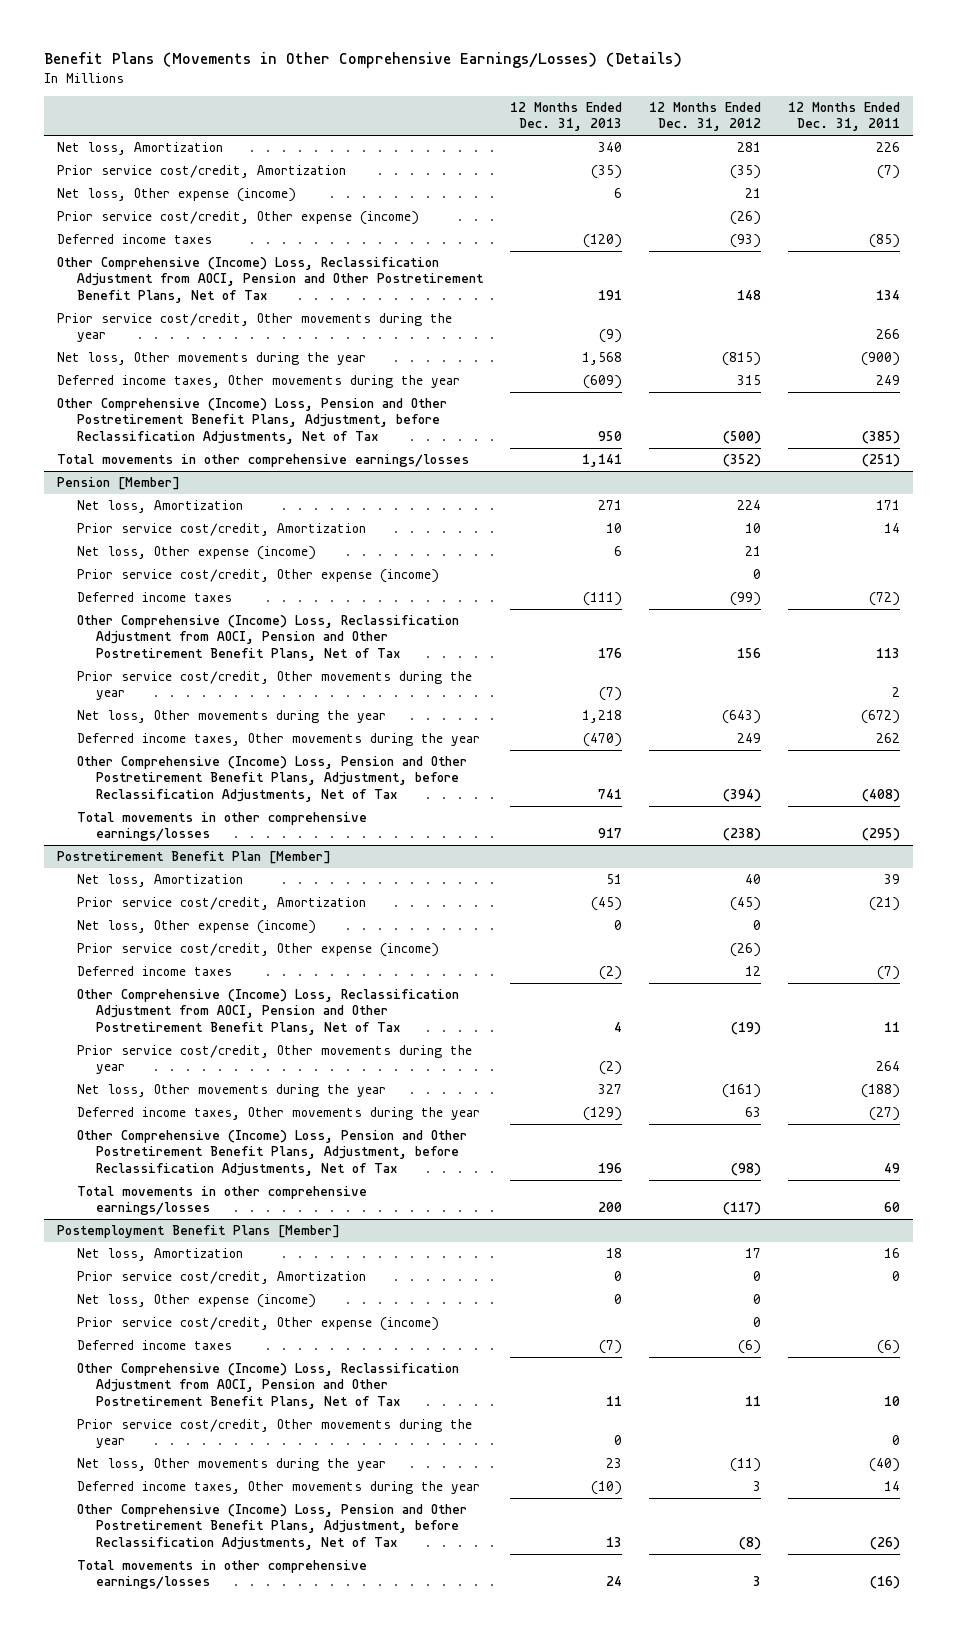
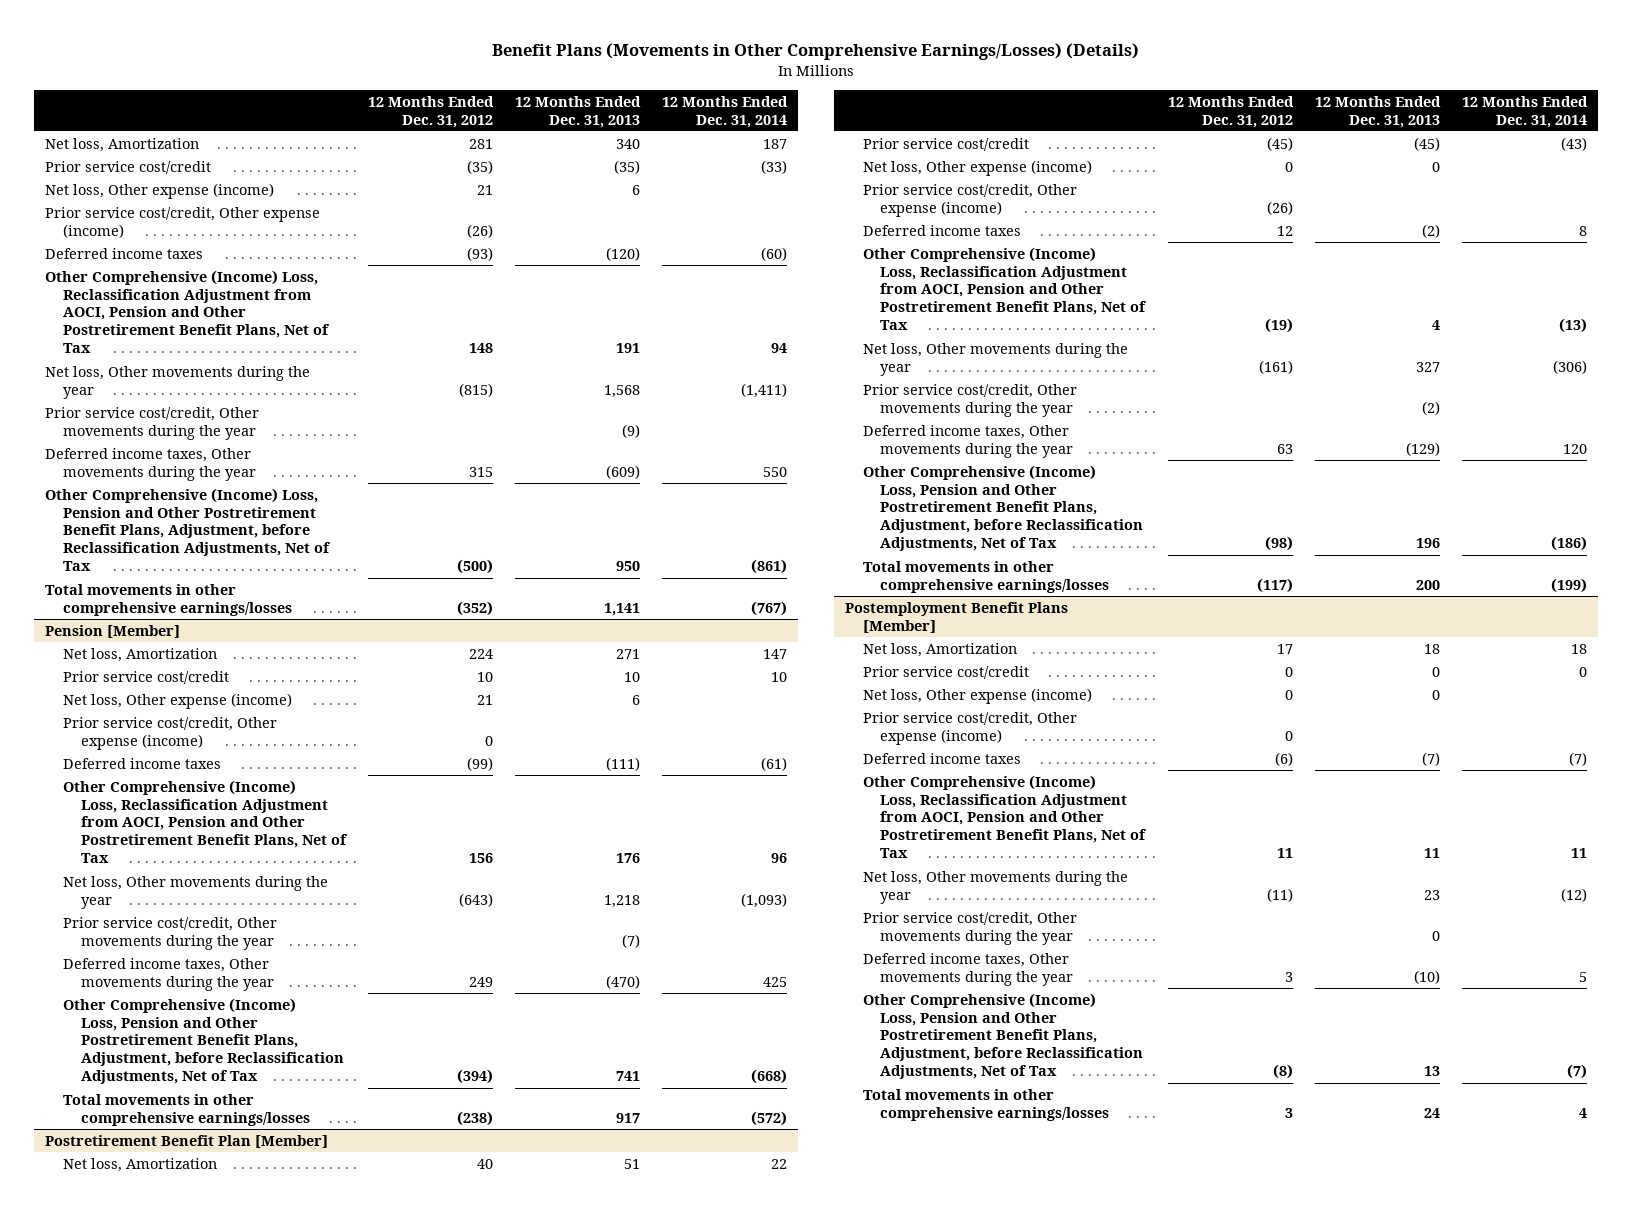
- | 12 Months Ended Dec. 31, 2013 | 12 Months Ended Dec. 31, 2012 | 12 Months Ended Dec. 31, 2011
+ | 12 Months Ended Dec. 31, 2012 | 12 Months Ended Dec. 31, 2013 | 12 Months Ended Dec. 31, 2014
- Prior service cost/credit, Amortization | (35) | (35) | (7)
+ Prior service cost/credit | (35) | (35) | (33)
moved down: Prior service cost/credit, Other movements during the year | | (9) |
@ Pension [Member]
- Prior service cost/credit, Amortization | 10 | 10 | 14
+ Prior service cost/credit | 10 | 10 | 10
moved down: Prior service cost/credit, Other movements during the year | | (7) |
@ Postretirement Benefit Plan [Member]
- Prior service cost/credit, Amortization | (45) | (45) | (21)
+ Prior service cost/credit | (45) | (45) | (43)
moved down: Prior service cost/credit, Other movements during the year | | (2) |
@ Postemployment Benefit Plans [Member]
- Prior service cost/credit, Amortization | 0 | 0 | 0
+ Prior service cost/credit | 0 | 0 | 0
moved down: Prior service cost/credit, Other movements during the year | | 0 |

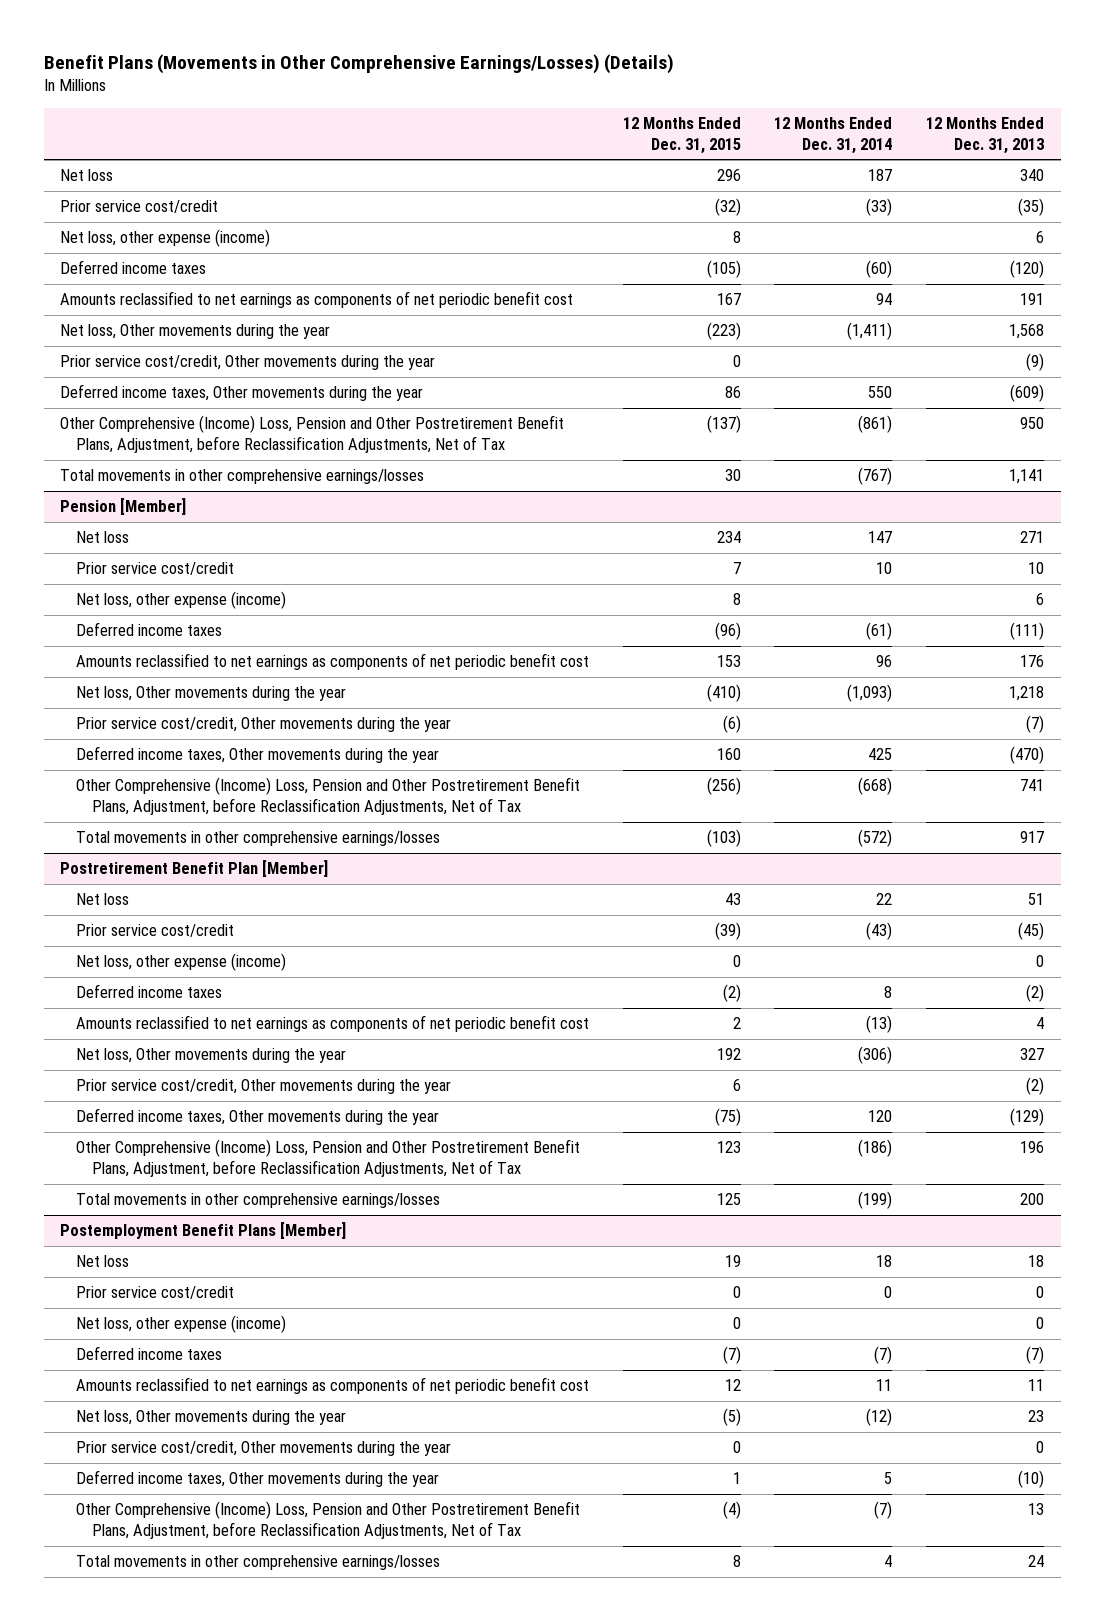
- | 12 Months Ended Dec. 31, 2012 | 12 Months Ended Dec. 31, 2013 | 12 Months Ended Dec. 31, 2014
+ | 12 Months Ended Dec. 31, 2015 | 12 Months Ended Dec. 31, 2014 | 12 Months Ended Dec. 31, 2013
- Net loss, Amortization | 281 | 340 | 187
+ Net loss | 296 | 187 | 340
- Net loss, Other expense (income) | 21 | 6 |
- Prior service cost/credit, Other expense (income) | (26) | |
+ Net loss, other expense (income) | 8 | | 6
- Other Comprehensive (Income) Loss, Reclassification Adjustment from AOCI, Pension and Other Postretirement Benefit Plans, Net of Tax | 148 | 191 | 94
+ Amounts reclassified to net earnings as components of net periodic benefit cost | 167 | 94 | 191
@ Pension [Member]
- Net loss, Amortization | 224 | 271 | 147
+ Net loss | 234 | 147 | 271
- Net loss, Other expense (income) | 21 | 6 |
- Prior service cost/credit, Other expense (income) | 0 | |
+ Net loss, other expense (income) | 8 | | 6
- Other Comprehensive (Income) Loss, Reclassification Adjustment from AOCI, Pension and Other Postretirement Benefit Plans, Net of Tax | 156 | 176 | 96
+ Amounts reclassified to net earnings as components of net periodic benefit cost | 153 | 96 | 176
@ Postretirement Benefit Plan [Member]
- Net loss, Amortization | 40 | 51 | 22
+ Net loss | 43 | 22 | 51
- Net loss, Other expense (income) | 0 | 0 |
- Prior service cost/credit, Other expense (income) | (26) | |
+ Net loss, other expense (income) | 0 | | 0
- Other Comprehensive (Income) Loss, Reclassification Adjustment from AOCI, Pension and Other Postretirement Benefit Plans, Net of Tax | (19) | 4 | (13)
+ Amounts reclassified to net earnings as components of net periodic benefit cost | 2 | (13) | 4
@ Postemployment Benefit Plans [Member]
- Net loss, Amortization | 17 | 18 | 18
+ Net loss | 19 | 18 | 18
- Net loss, Other expense (income) | 0 | 0 |
- Prior service cost/credit, Other expense (income) | 0 | |
+ Net loss, other expense (income) | 0 | | 0
- Other Comprehensive (Income) Loss, Reclassification Adjustment from AOCI, Pension and Other Postretirement Benefit Plans, Net of Tax | 11 | 11 | 11
+ Amounts reclassified to net earnings as components of net periodic benefit cost | 12 | 11 | 11

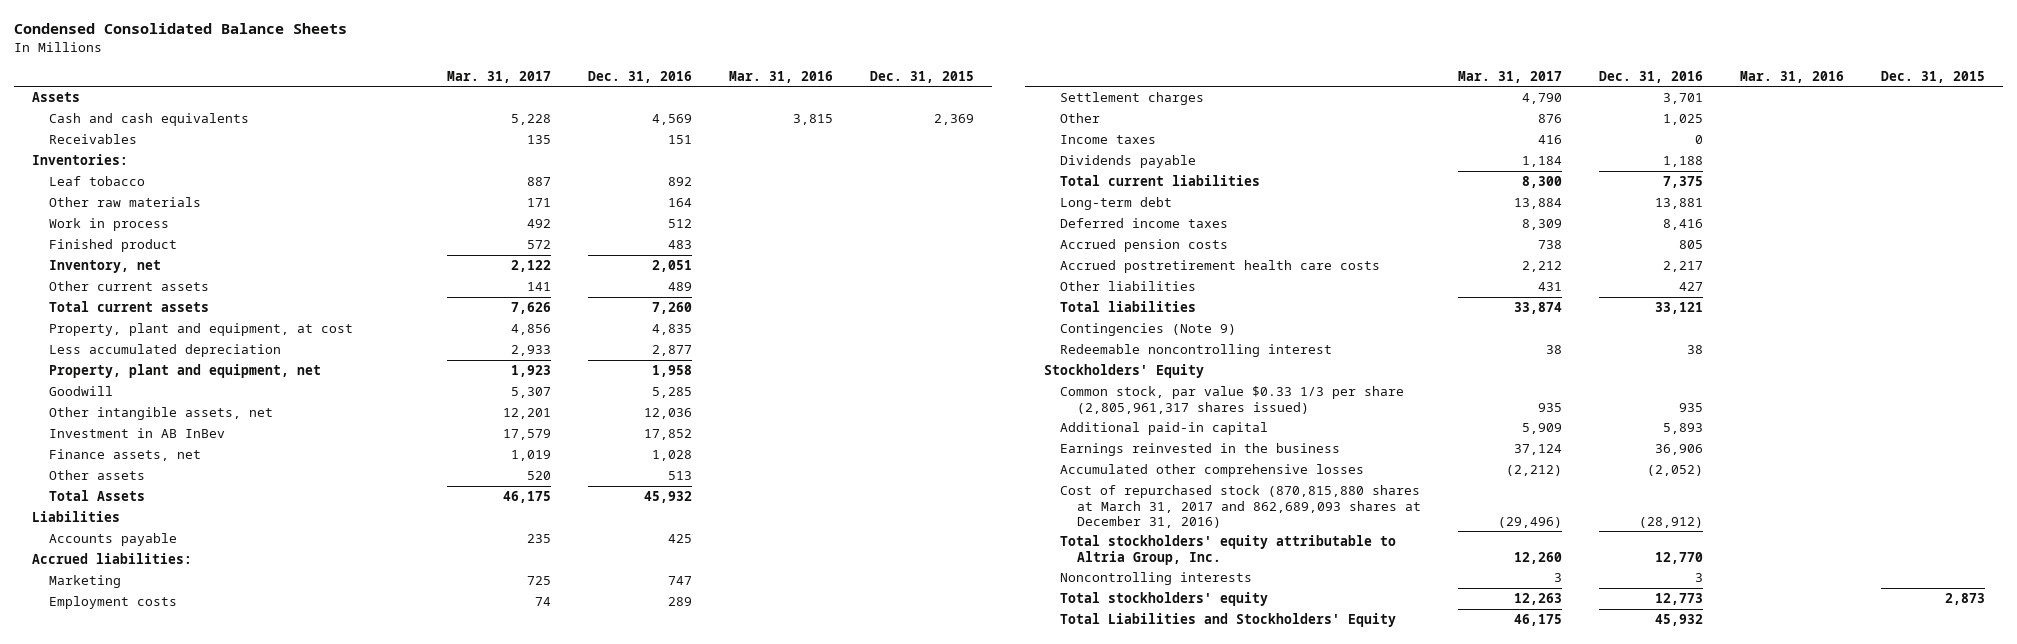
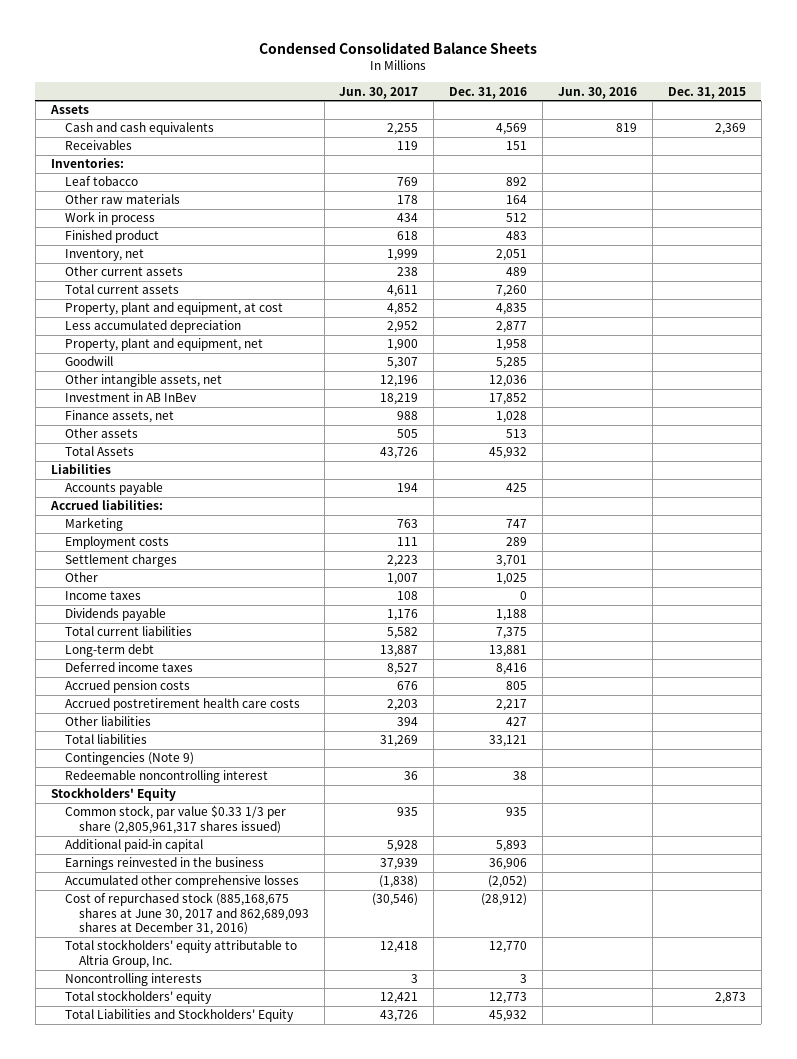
- | Mar. 31, 2017 | Dec. 31, 2016 | Mar. 31, 2016 | Dec. 31, 2015
+ | Jun. 30, 2017 | Dec. 31, 2016 | Jun. 30, 2016 | Dec. 31, 2015
- Cost of repurchased stock (870,815,880 shares at March 31, 2017 and 862,689,093 shares at December 31, 2016) | (29,496) | (28,912) | |
+ Cost of repurchased stock (885,168,675 shares at June 30, 2017 and 862,689,093 shares at December 31, 2016) | (30,546) | (28,912) | |

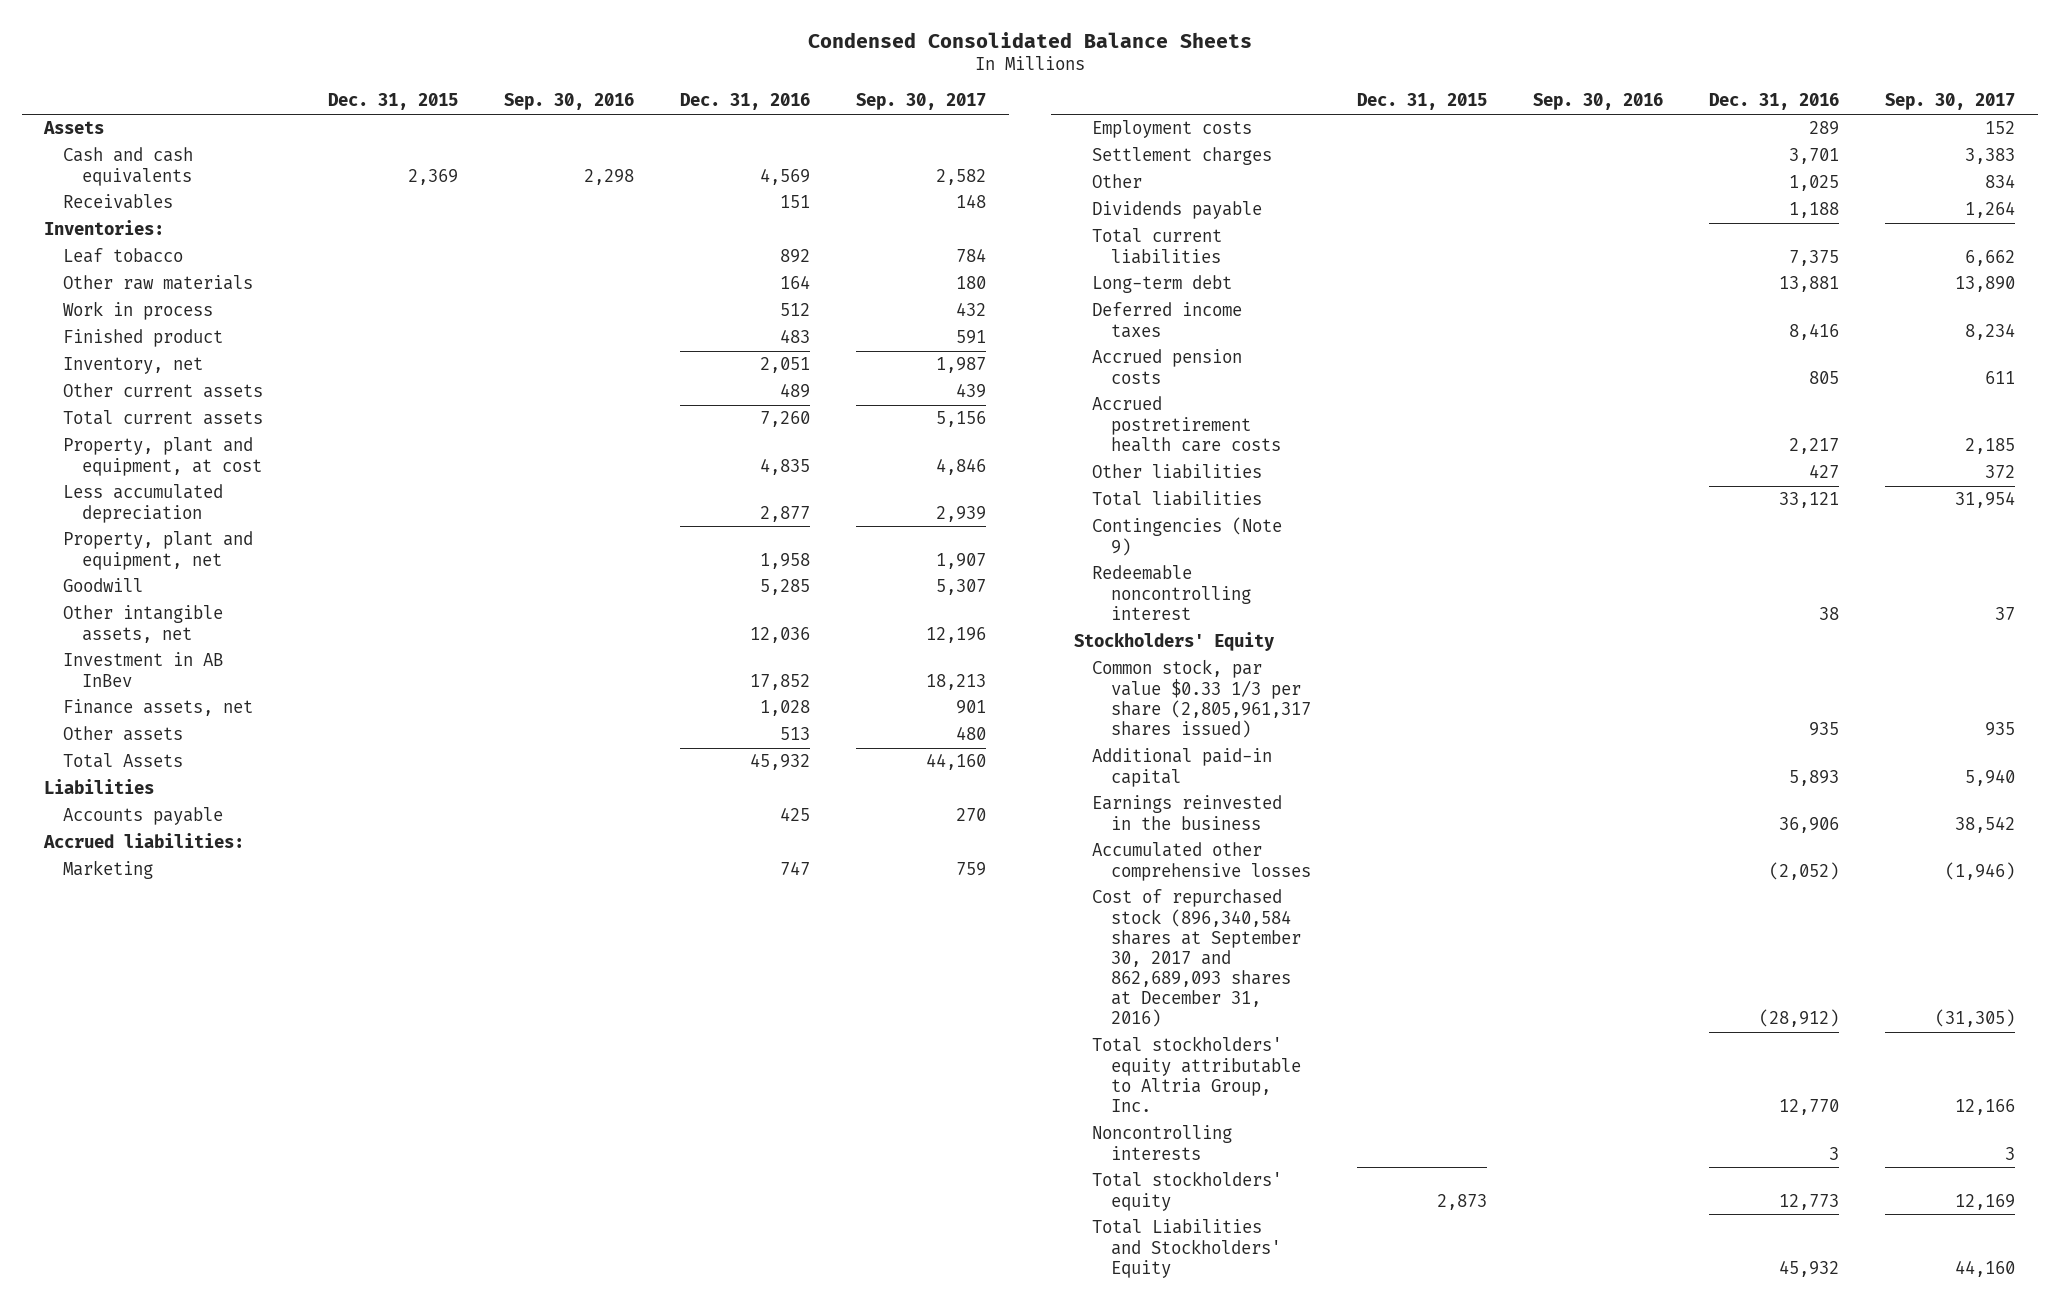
- | Jun. 30, 2017 | Dec. 31, 2016 | Jun. 30, 2016 | Dec. 31, 2015
+ | Dec. 31, 2015 | Sep. 30, 2016 | Dec. 31, 2016 | Sep. 30, 2017
- Income taxes | 108 | 0 | |
- Cost of repurchased stock (885,168,675 shares at June 30, 2017 and 862,689,093 shares at December 31, 2016) | (30,546) | (28,912) | |
+ Cost of repurchased stock (896,340,584 shares at September 30, 2017 and 862,689,093 shares at December 31, 2016) | | | (28,912) | (31,305)

